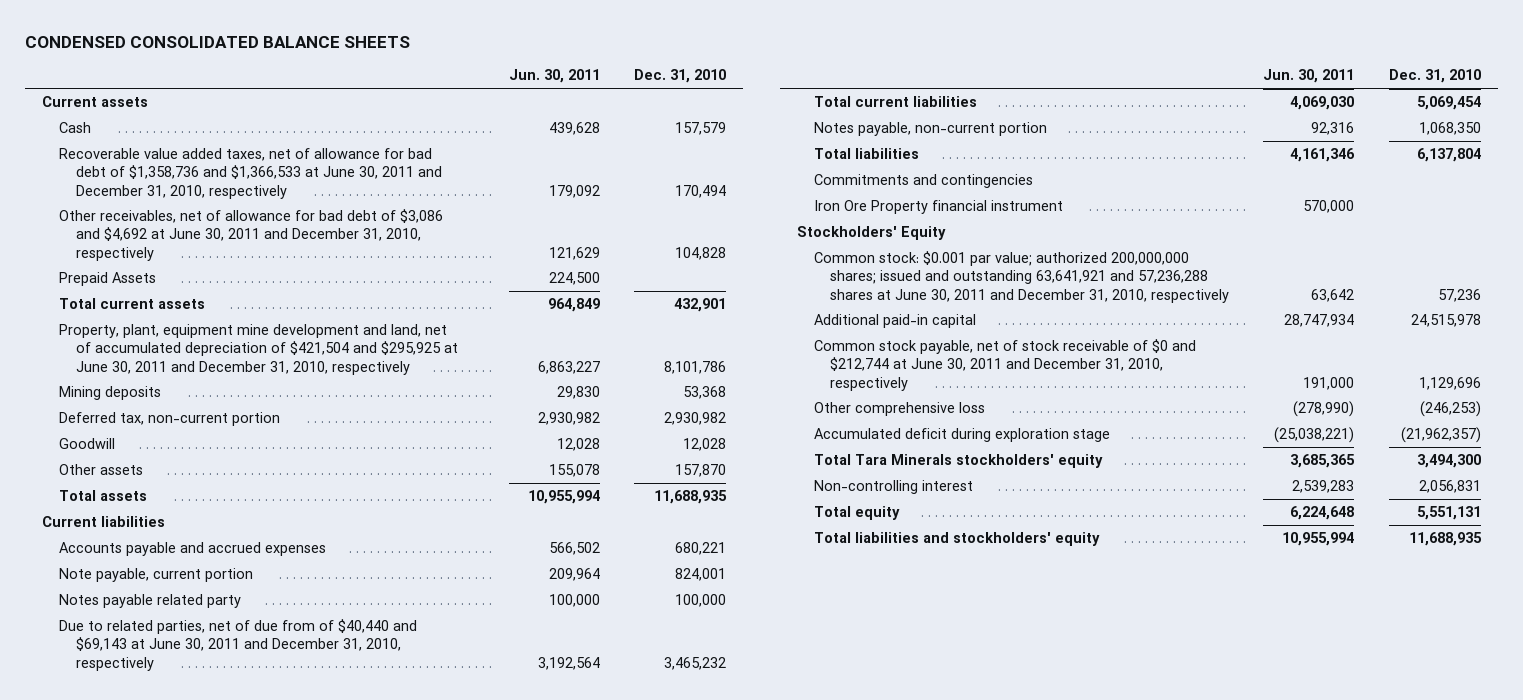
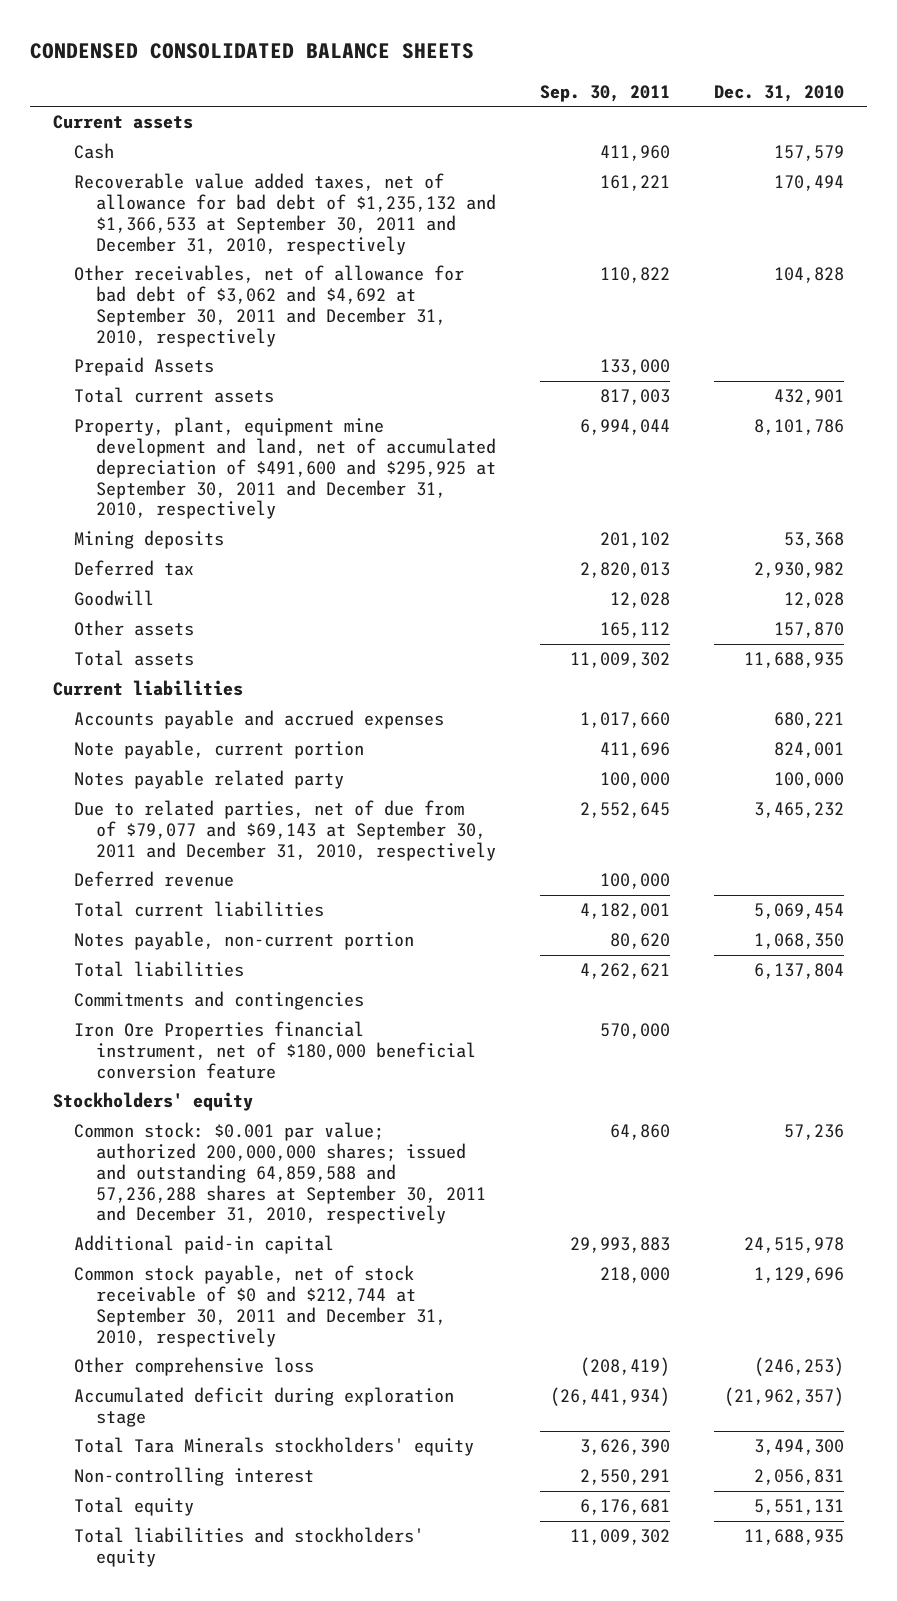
- | Jun. 30, 2011 | Dec. 31, 2010
+ | Sep. 30, 2011 | Dec. 31, 2010
- Recoverable value added taxes, net of allowance for bad debt of $1,358,736 and $1,366,533 at June 30, 2011 and December 31, 2010, respectively | 179,092 | 170,494
- Other receivables, net of allowance for bad debt of $3,086 and $4,692 at June 30, 2011 and December 31, 2010, respectively | 121,629 | 104,828
+ Recoverable value added taxes, net of allowance for bad debt of $1,235,132 and $1,366,533 at September 30, 2011 and December 31, 2010, respectively | 161,221 | 170,494
+ Other receivables, net of allowance for bad debt of $3,062 and $4,692 at September 30, 2011 and December 31, 2010, respectively | 110,822 | 104,828
- Property, plant, equipment mine development and land, net of accumulated depreciation of $421,504 and $295,925 at June 30, 2011 and December 31, 2010, respectively | 6,863,227 | 8,101,786
+ Property, plant, equipment mine development and land, net of accumulated depreciation of $491,600 and $295,925 at September 30, 2011 and December 31, 2010, respectively | 6,994,044 | 8,101,786
- Deferred tax, non-current portion | 2,930,982 | 2,930,982
+ Deferred tax | 2,820,013 | 2,930,982
- Due to related parties, net of due from of $40,440 and $69,143 at June 30, 2011 and December 31, 2010, respectively | 3,192,564 | 3,465,232
+ Due to related parties, net of due from of $79,077 and $69,143 at September 30, 2011 and December 31, 2010, respectively | 2,552,645 | 3,465,232
+ Deferred revenue | 100,000 |
- Iron Ore Property financial instrument | 570,000 |
- Stockholders' Equity
- Common stock: $0.001 par value; authorized 200,000,000 shares; issued and outstanding 63,641,921 and 57,236,288 shares at June 30, 2011 and December 31, 2010, respectively | 63,642 | 57,236
+ Iron Ore Properties financial instrument, net of $180,000 beneficial conversion feature | 570,000 |
+ Stockholders' equity
+ Common stock: $0.001 par value; authorized 200,000,000 shares; issued and outstanding 64,859,588 and 57,236,288 shares at September 30, 2011 and December 31, 2010, respectively | 64,860 | 57,236
- Common stock payable, net of stock receivable of $0 and $212,744 at June 30, 2011 and December 31, 2010, respectively | 191,000 | 1,129,696
+ Common stock payable, net of stock receivable of $0 and $212,744 at September 30, 2011 and December 31, 2010, respectively | 218,000 | 1,129,696

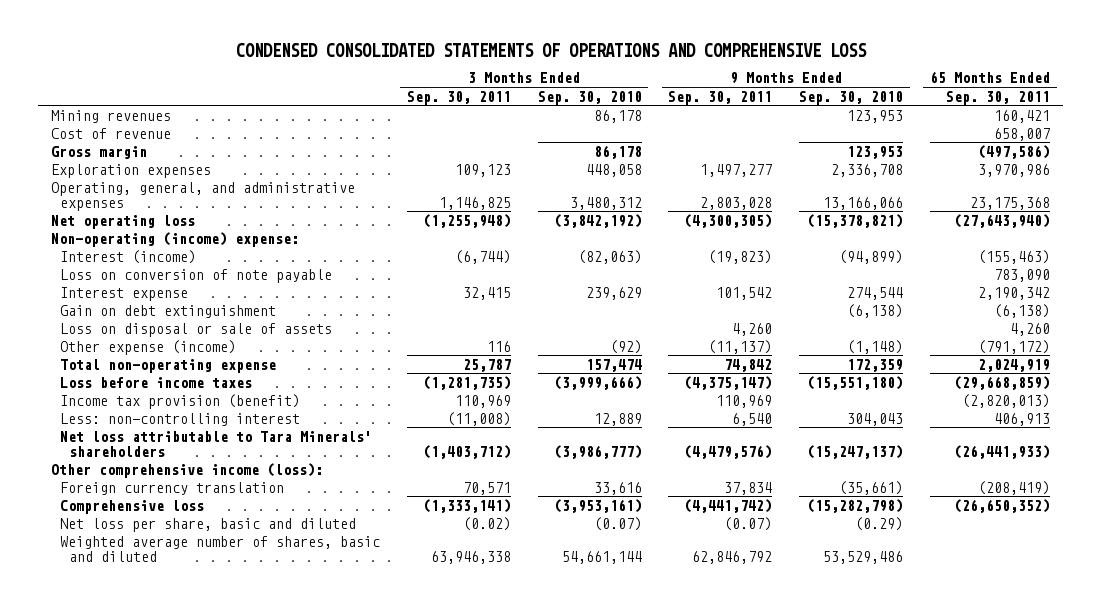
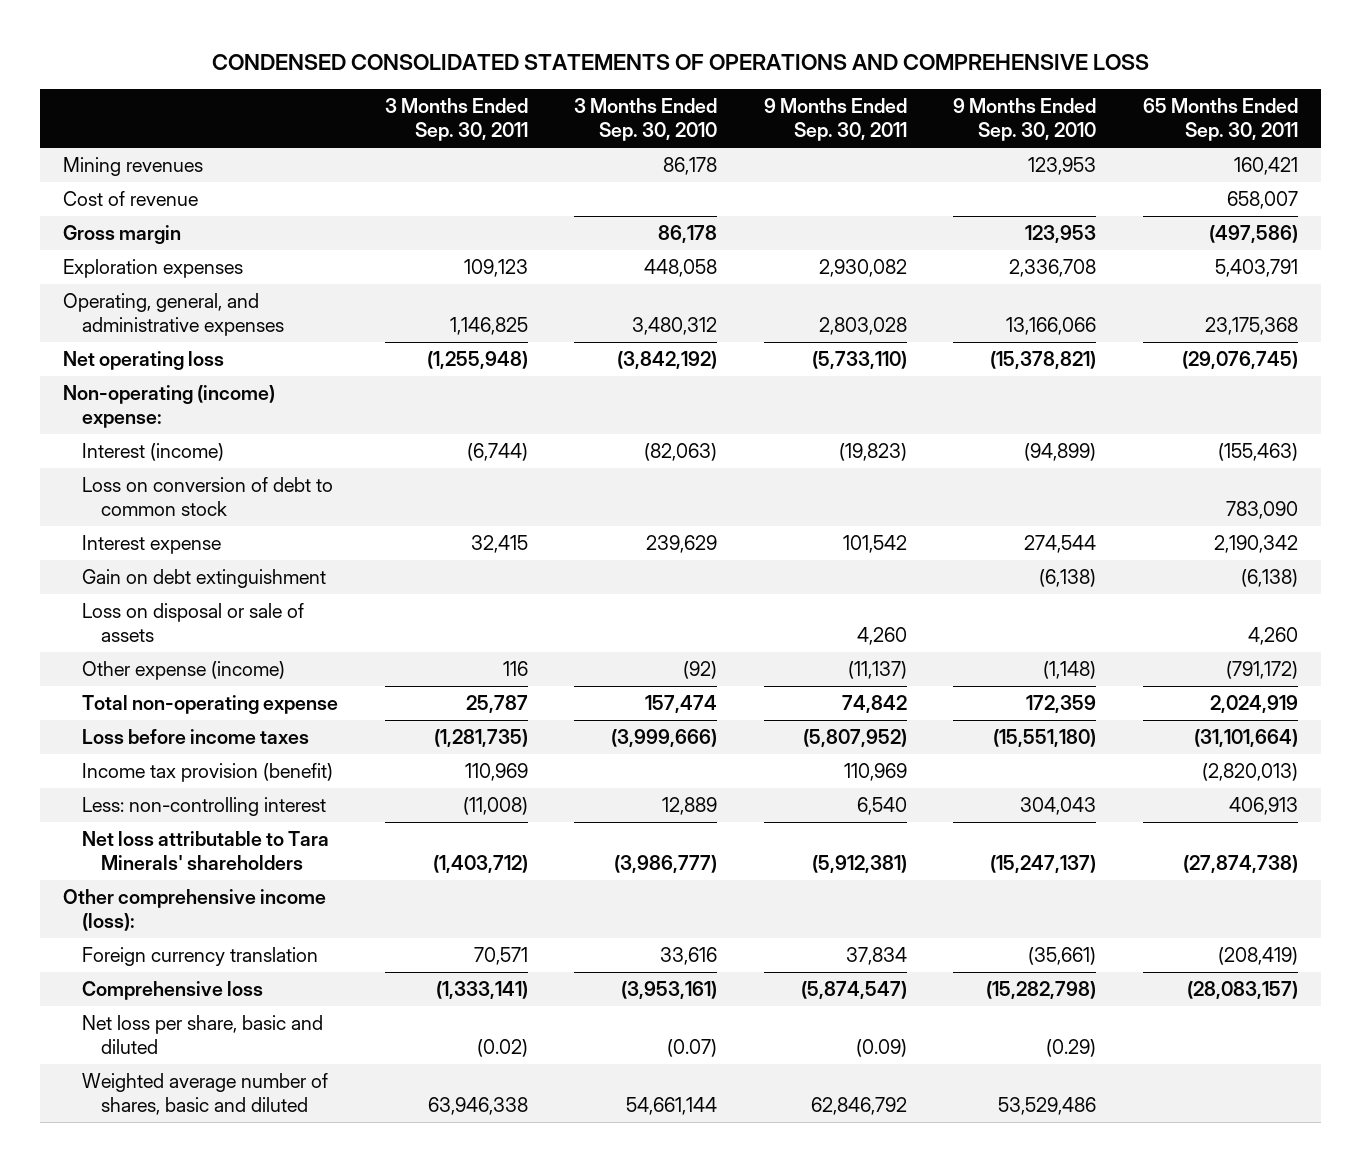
- Exploration expenses | 109,123 | 448,058 | 1,497,277 | 2,336,708 | 3,970,986
+ Exploration expenses | 109,123 | 448,058 | 2,930,082 | 2,336,708 | 5,403,791
- Net operating loss | (1,255,948) | (3,842,192) | (4,300,305) | (15,378,821) | (27,643,940)
+ Net operating loss | (1,255,948) | (3,842,192) | (5,733,110) | (15,378,821) | (29,076,745)
- Loss on conversion of note payable | | | | | 783,090
+ Loss on conversion of debt to common stock | | | | | 783,090
- Loss before income taxes | (1,281,735) | (3,999,666) | (4,375,147) | (15,551,180) | (29,668,859)
+ Loss before income taxes | (1,281,735) | (3,999,666) | (5,807,952) | (15,551,180) | (31,101,664)
- Net loss attributable to Tara Minerals' shareholders | (1,403,712) | (3,986,777) | (4,479,576) | (15,247,137) | (26,441,933)
+ Net loss attributable to Tara Minerals' shareholders | (1,403,712) | (3,986,777) | (5,912,381) | (15,247,137) | (27,874,738)
- Comprehensive loss | (1,333,141) | (3,953,161) | (4,441,742) | (15,282,798) | (26,650,352)
- Net loss per share, basic and diluted | (0.02) | (0.07) | (0.07) | (0.29) |
+ Comprehensive loss | (1,333,141) | (3,953,161) | (5,874,547) | (15,282,798) | (28,083,157)
+ Net loss per share, basic and diluted | (0.02) | (0.07) | (0.09) | (0.29) |

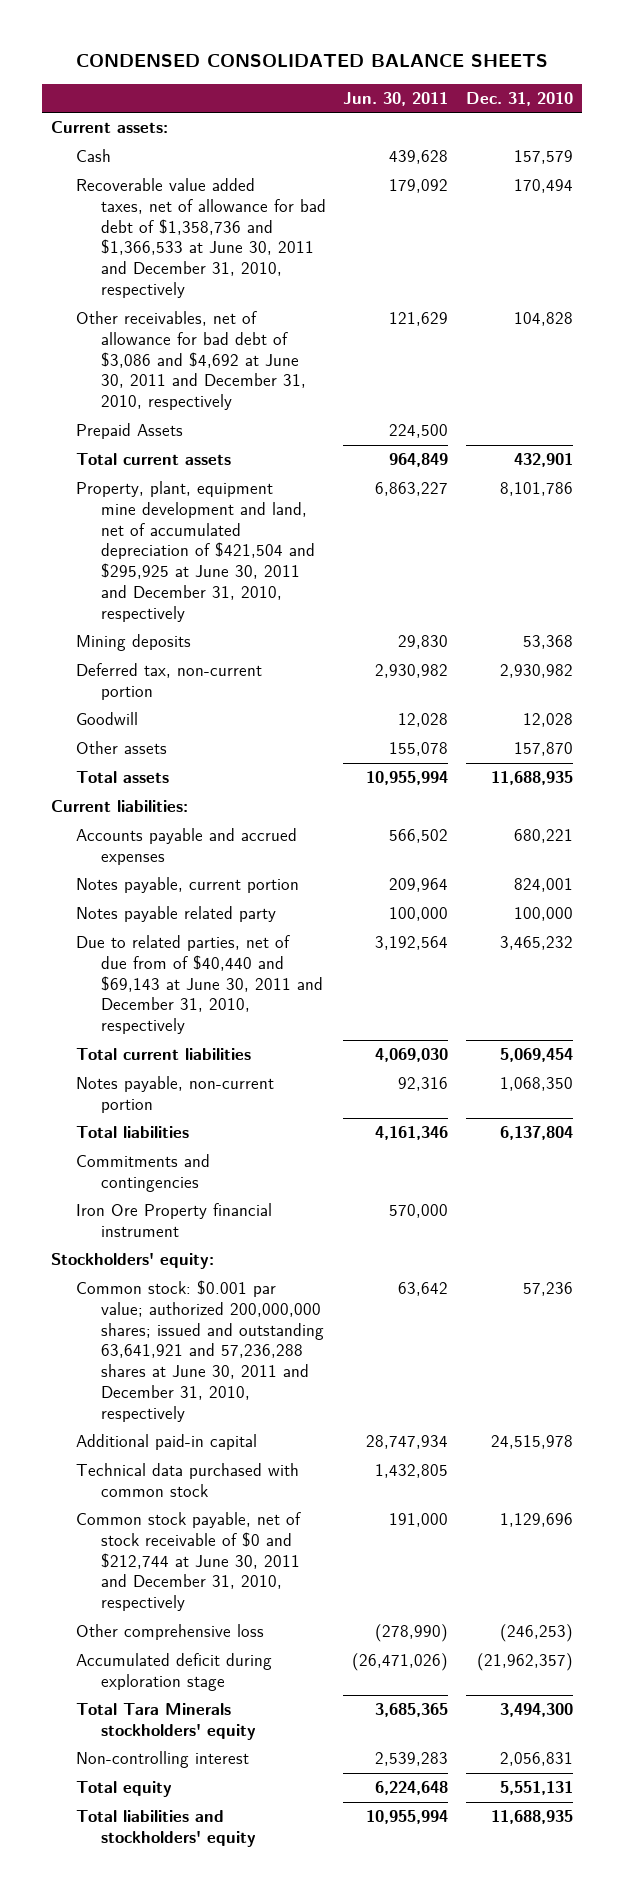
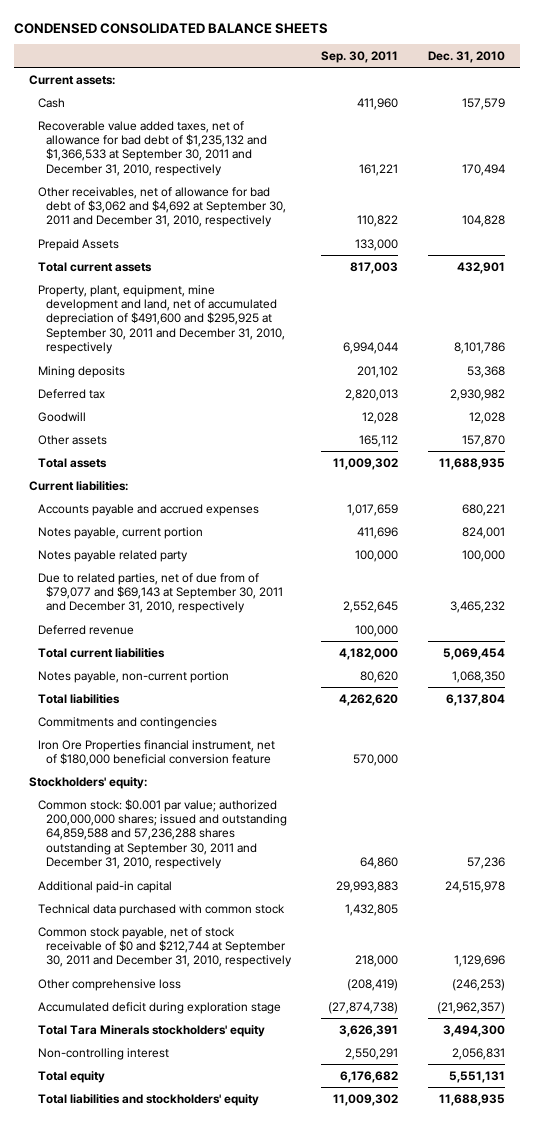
- | Jun. 30, 2011 | Dec. 31, 2010
+ | Sep. 30, 2011 | Dec. 31, 2010
- Recoverable value added taxes, net of allowance for bad debt of $1,358,736 and $1,366,533 at June 30, 2011 and December 31, 2010, respectively | 179,092 | 170,494
- Other receivables, net of allowance for bad debt of $3,086 and $4,692 at June 30, 2011 and December 31, 2010, respectively | 121,629 | 104,828
+ Recoverable value added taxes, net of allowance for bad debt of $1,235,132 and $1,366,533 at September 30, 2011 and December 31, 2010, respectively | 161,221 | 170,494
+ Other receivables, net of allowance for bad debt of $3,062 and $4,692 at September 30, 2011 and December 31, 2010, respectively | 110,822 | 104,828
- Property, plant, equipment mine development and land, net of accumulated depreciation of $421,504 and $295,925 at June 30, 2011 and December 31, 2010, respectively | 6,863,227 | 8,101,786
+ Property, plant, equipment, mine development and land, net of accumulated depreciation of $491,600 and $295,925 at September 30, 2011 and December 31, 2010, respectively | 6,994,044 | 8,101,786
- Deferred tax, non-current portion | 2,930,982 | 2,930,982
+ Deferred tax | 2,820,013 | 2,930,982
- Due to related parties, net of due from of $40,440 and $69,143 at June 30, 2011 and December 31, 2010, respectively | 3,192,564 | 3,465,232
+ Due to related parties, net of due from of $79,077 and $69,143 at September 30, 2011 and December 31, 2010, respectively | 2,552,645 | 3,465,232
+ Deferred revenue | 100,000 |
- Iron Ore Property financial instrument | 570,000 |
+ Iron Ore Properties financial instrument, net of $180,000 beneficial conversion feature | 570,000 |
- Common stock: $0.001 par value; authorized 200,000,000 shares; issued and outstanding 63,641,921 and 57,236,288 shares at June 30, 2011 and December 31, 2010, respectively | 63,642 | 57,236
+ Common stock: $0.001 par value; authorized 200,000,000 shares; issued and outstanding 64,859,588 and 57,236,288 shares outstanding at September 30, 2011 and December 31, 2010, respectively | 64,860 | 57,236
- Common stock payable, net of stock receivable of $0 and $212,744 at June 30, 2011 and December 31, 2010, respectively | 191,000 | 1,129,696
+ Common stock payable, net of stock receivable of $0 and $212,744 at September 30, 2011 and December 31, 2010, respectively | 218,000 | 1,129,696

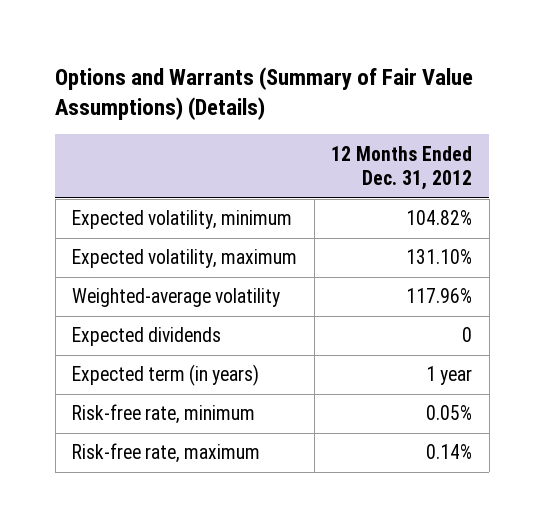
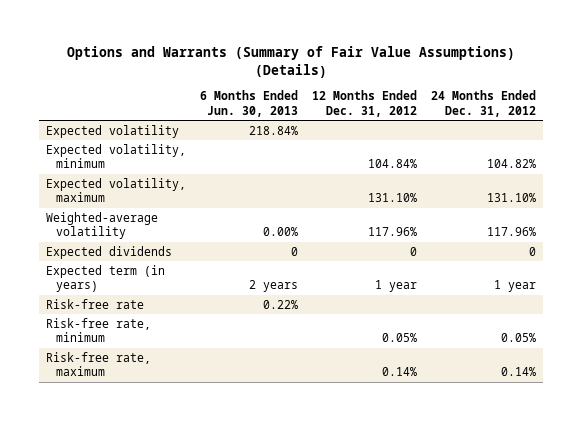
- | 12 Months Ended Dec. 31, 2012
+ | 6 Months Ended Jun. 30, 2013 | 12 Months Ended Dec. 31, 2012 | 24 Months Ended Dec. 31, 2012
- Expected volatility, minimum | 104.82%
+ Expected volatility | 218.84% | |
+ Expected volatility, minimum | | 104.84% | 104.82%
+ Risk-free rate | 0.22% | |

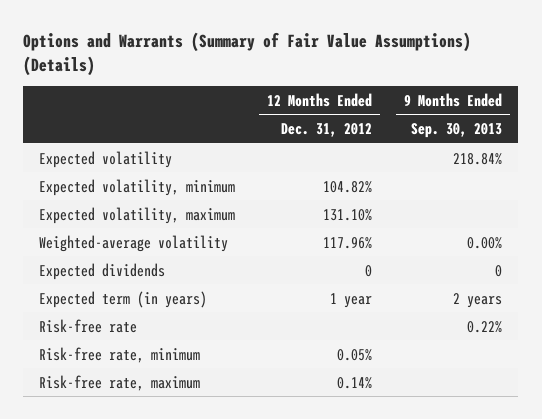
- | 6 Months Ended Jun. 30, 2013 | 12 Months Ended Dec. 31, 2012 | 24 Months Ended Dec. 31, 2012
+ | 12 Months Ended Dec. 31, 2012 | 9 Months Ended Sep. 30, 2013
- Expected volatility, minimum | | 104.84% | 104.82%
+ Expected volatility, minimum | 104.82% |

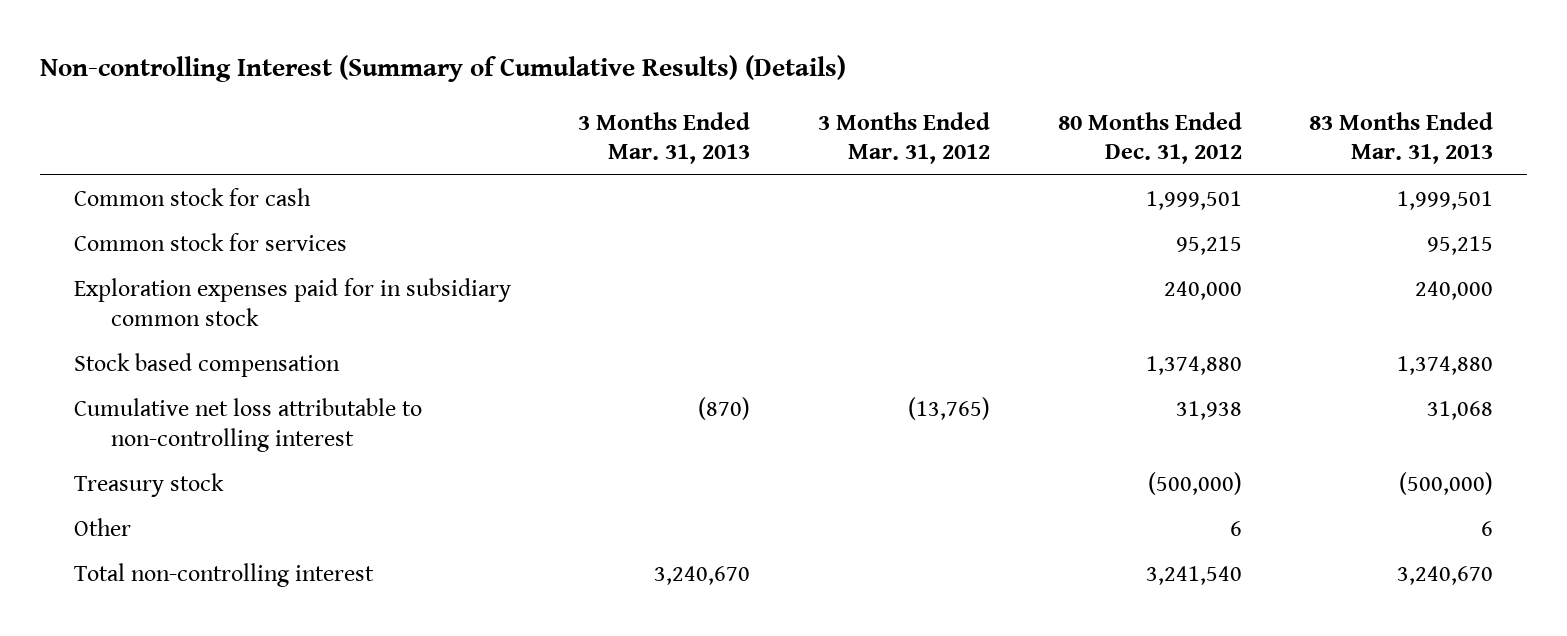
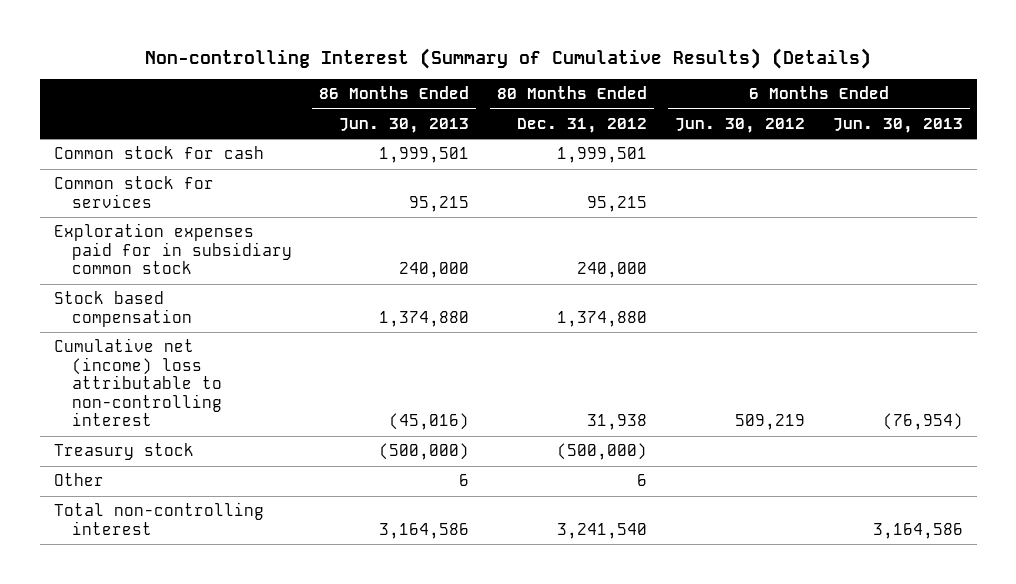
- | 3 Months Ended Mar. 31, 2013 | 3 Months Ended Mar. 31, 2012 | 80 Months Ended Dec. 31, 2012 | 83 Months Ended Mar. 31, 2013
+ | 86 Months Ended Jun. 30, 2013 | 80 Months Ended Dec. 31, 2012 | 6 Months Ended Jun. 30, 2012 | 6 Months Ended Jun. 30, 2013
- Cumulative net loss attributable to non-controlling interest | (870) | (13,765) | 31,938 | 31,068
+ Cumulative net (income) loss attributable to non-controlling interest | (45,016) | 31,938 | 509,219 | (76,954)

